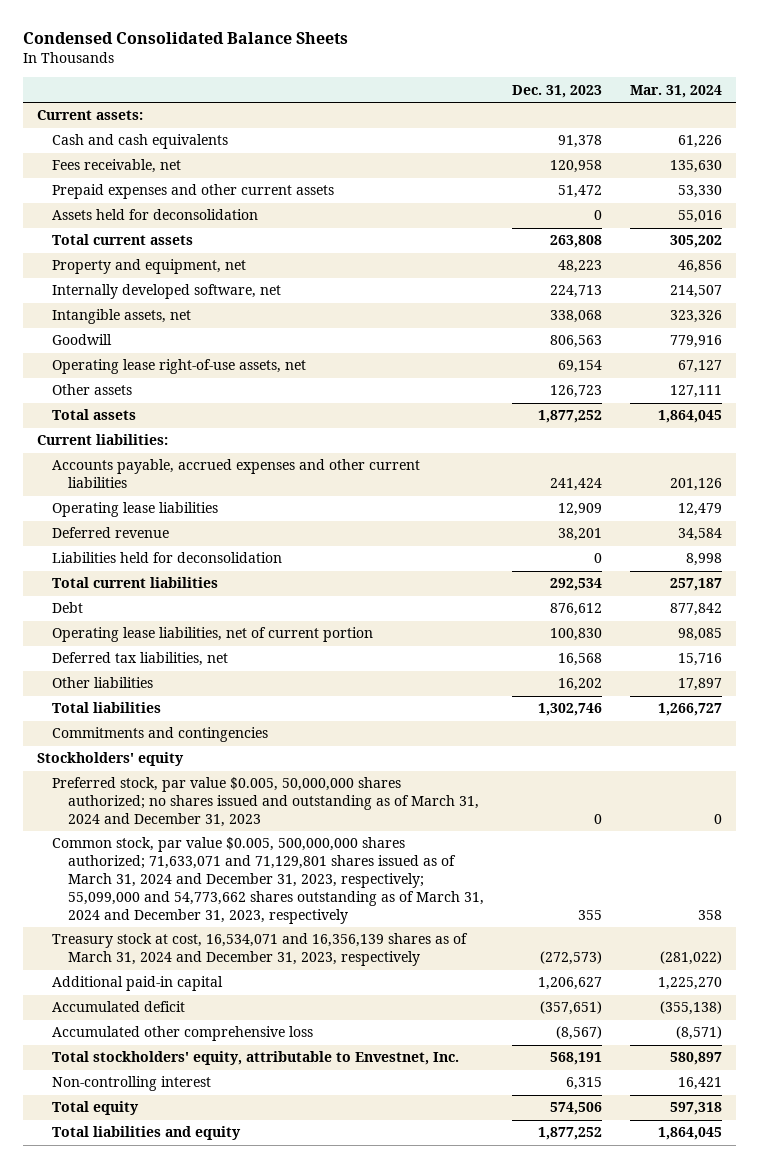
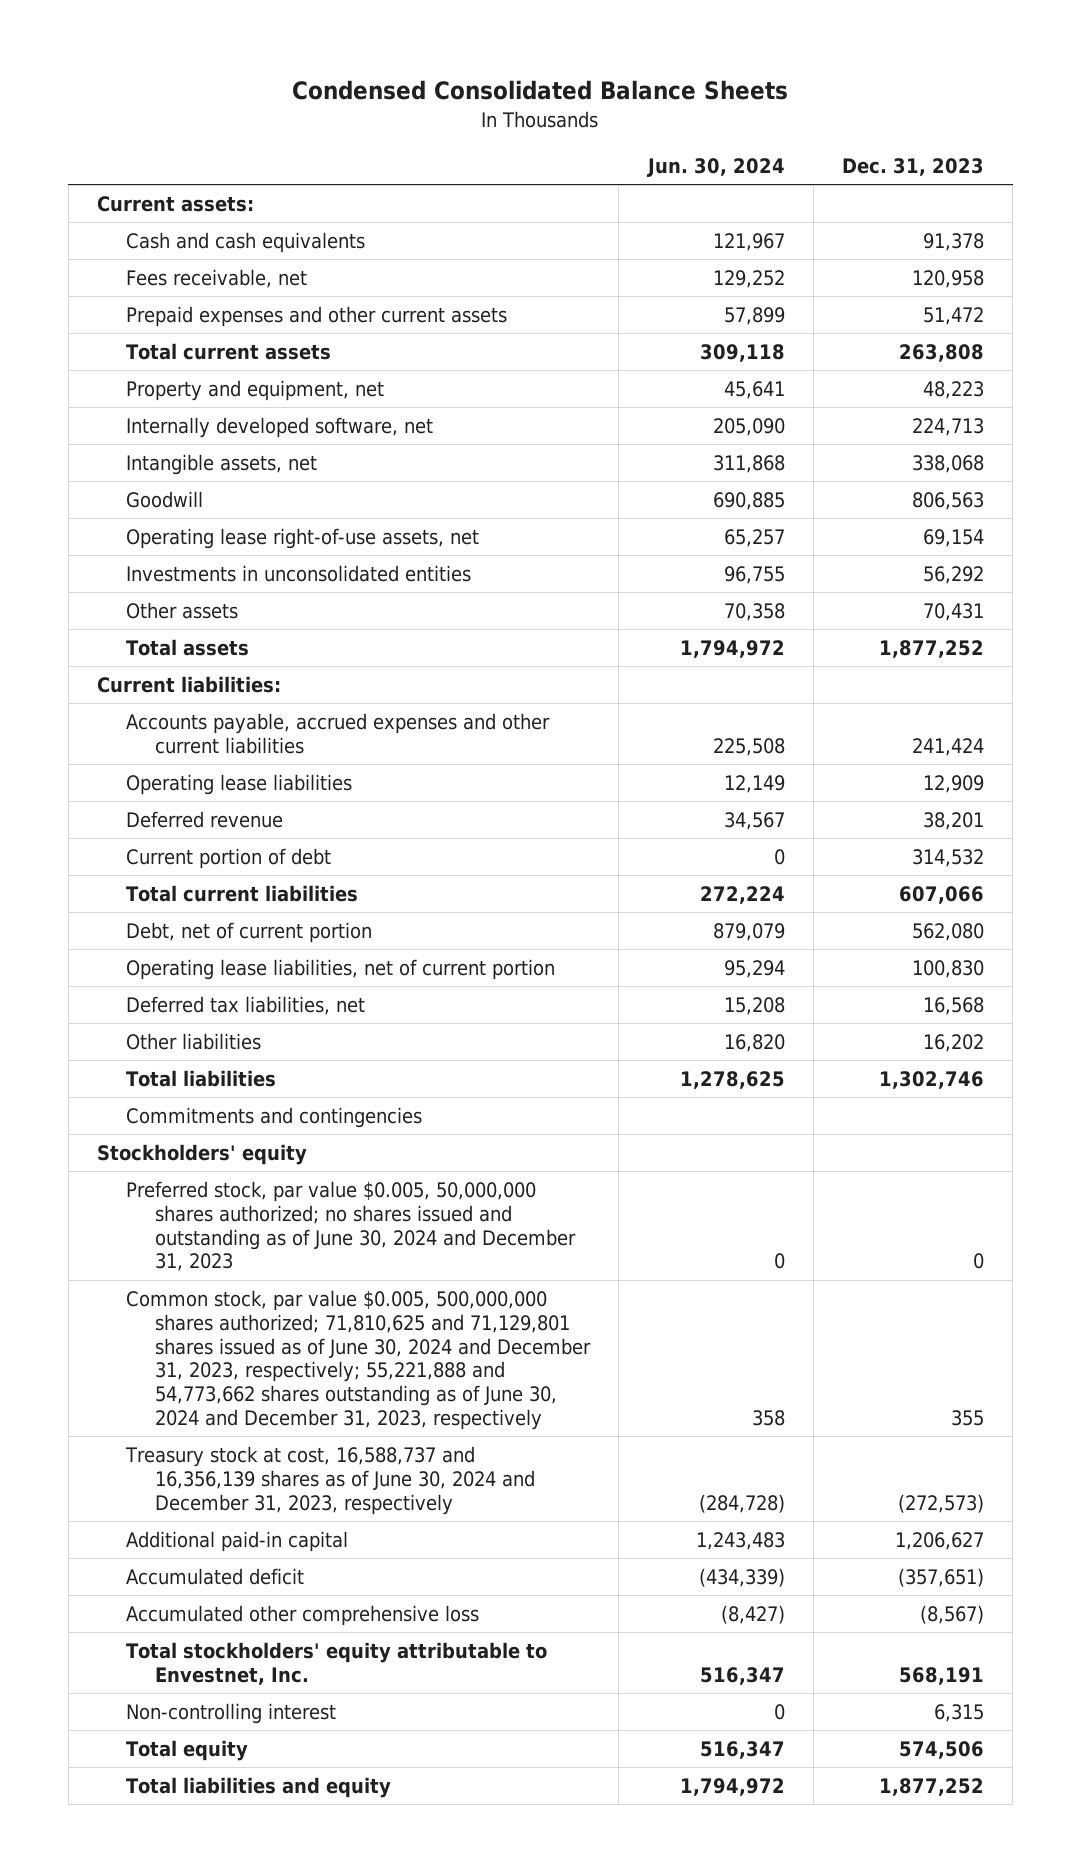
- | Dec. 31, 2023 | Mar. 31, 2024
+ | Jun. 30, 2024 | Dec. 31, 2023
- Assets held for deconsolidation | 0 | 55,016
- Other assets | 126,723 | 127,111
+ Investments in unconsolidated entities | 96,755 | 56,292
+ Other assets | 70,358 | 70,431
- Liabilities held for deconsolidation | 0 | 8,998
- Total current liabilities | 292,534 | 257,187
- Debt | 876,612 | 877,842
+ Current portion of debt | 0 | 314,532
+ Total current liabilities | 272,224 | 607,066
+ Debt, net of current portion | 879,079 | 562,080
- Preferred stock, par value $0.005, 50,000,000 shares authorized; no shares issued and outstanding as of March 31, 2024 and December 31, 2023 | 0 | 0
- Common stock, par value $0.005, 500,000,000 shares authorized; 71,633,071 and 71,129,801 shares issued as of March 31, 2024 and December 31, 2023, respectively; 55,099,000 and 54,773,662 shares outstanding as of March 31, 2024 and December 31, 2023, respectively | 355 | 358
- Treasury stock at cost, 16,534,071 and 16,356,139 shares as of March 31, 2024 and December 31, 2023, respectively | (272,573) | (281,022)
+ Preferred stock, par value $0.005, 50,000,000 shares authorized; no shares issued and outstanding as of June 30, 2024 and December 31, 2023 | 0 | 0
+ Common stock, par value $0.005, 500,000,000 shares authorized; 71,810,625 and 71,129,801 shares issued as of June 30, 2024 and December 31, 2023, respectively; 55,221,888 and 54,773,662 shares outstanding as of June 30, 2024 and December 31, 2023, respectively | 358 | 355
+ Treasury stock at cost, 16,588,737 and 16,356,139 shares as of June 30, 2024 and December 31, 2023, respectively | (284,728) | (272,573)
- Total stockholders' equity, attributable to Envestnet, Inc. | 568,191 | 580,897
+ Total stockholders' equity attributable to Envestnet, Inc. | 516,347 | 568,191

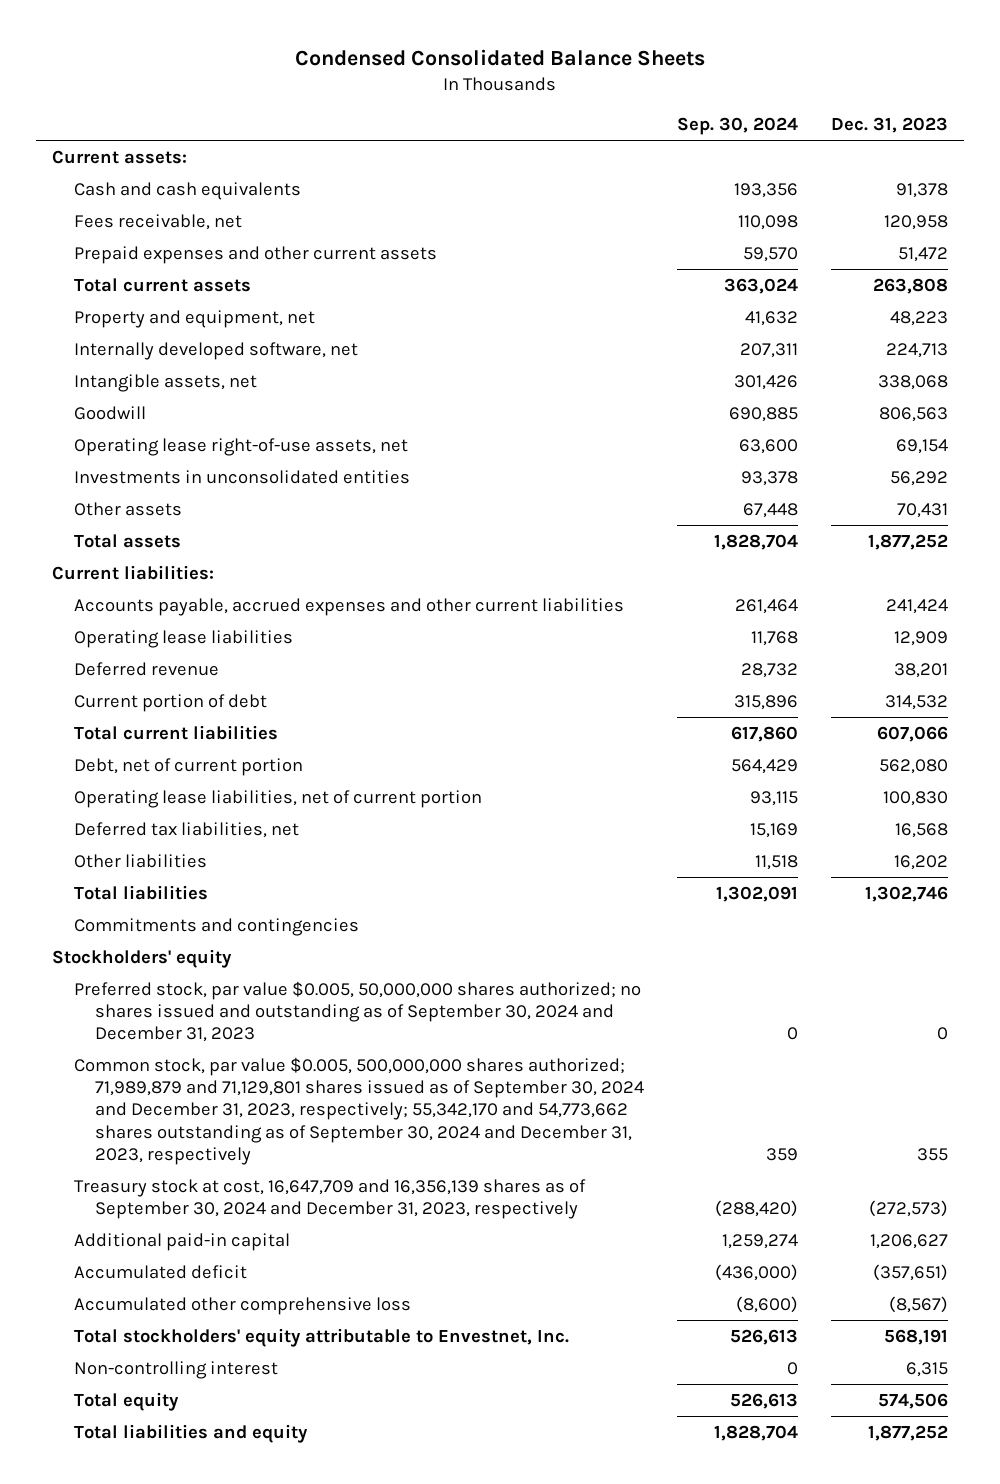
- | Jun. 30, 2024 | Dec. 31, 2023
+ | Sep. 30, 2024 | Dec. 31, 2023
- Preferred stock, par value $0.005, 50,000,000 shares authorized; no shares issued and outstanding as of June 30, 2024 and December 31, 2023 | 0 | 0
- Common stock, par value $0.005, 500,000,000 shares authorized; 71,810,625 and 71,129,801 shares issued as of June 30, 2024 and December 31, 2023, respectively; 55,221,888 and 54,773,662 shares outstanding as of June 30, 2024 and December 31, 2023, respectively | 358 | 355
- Treasury stock at cost, 16,588,737 and 16,356,139 shares as of June 30, 2024 and December 31, 2023, respectively | (284,728) | (272,573)
+ Preferred stock, par value $0.005, 50,000,000 shares authorized; no shares issued and outstanding as of September 30, 2024 and December 31, 2023 | 0 | 0
+ Common stock, par value $0.005, 500,000,000 shares authorized; 71,989,879 and 71,129,801 shares issued as of September 30, 2024 and December 31, 2023, respectively; 55,342,170 and 54,773,662 shares outstanding as of September 30, 2024 and December 31, 2023, respectively | 359 | 355
+ Treasury stock at cost, 16,647,709 and 16,356,139 shares as of September 30, 2024 and December 31, 2023, respectively | (288,420) | (272,573)

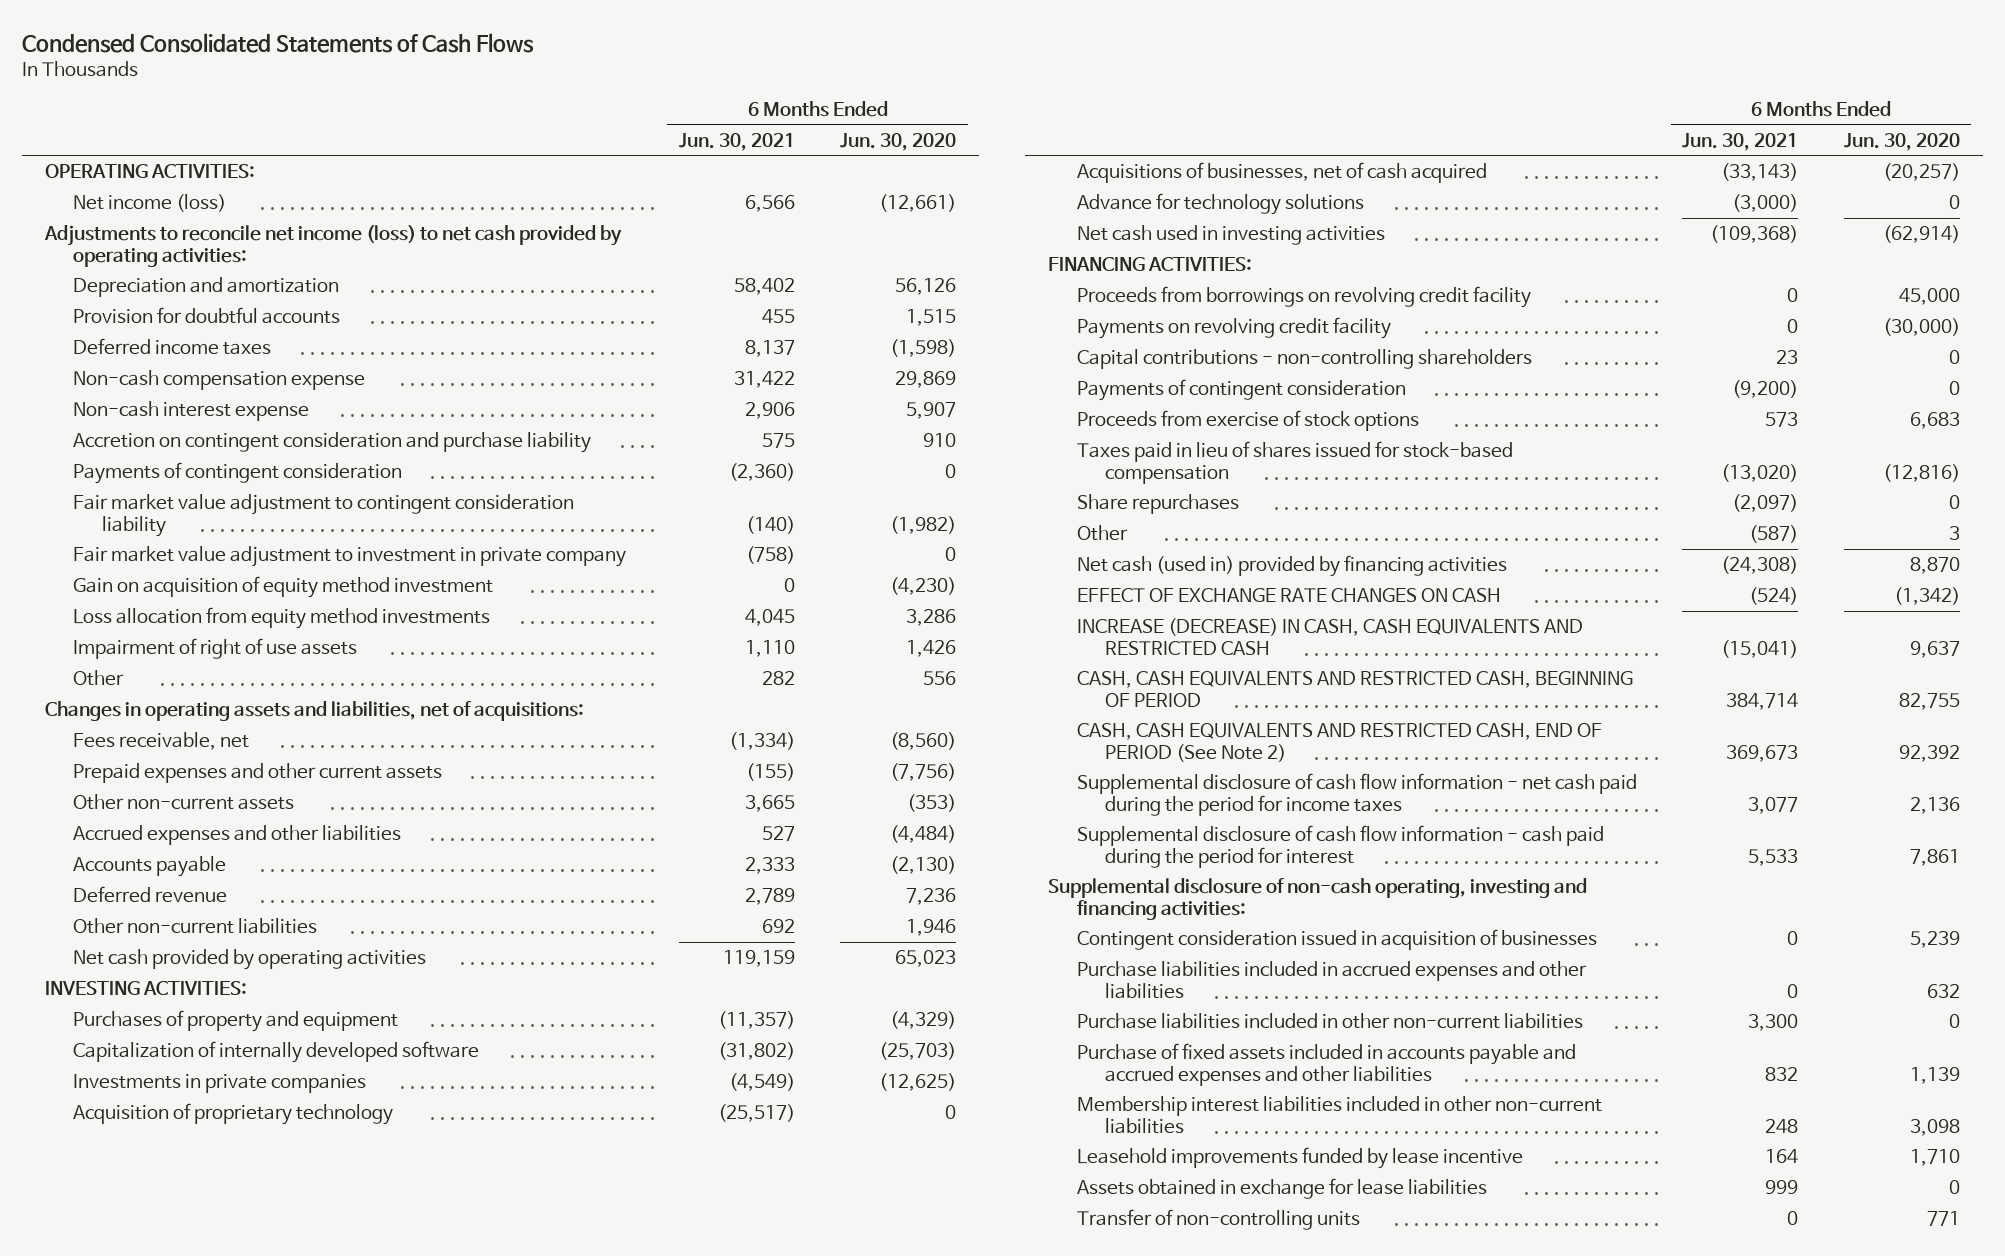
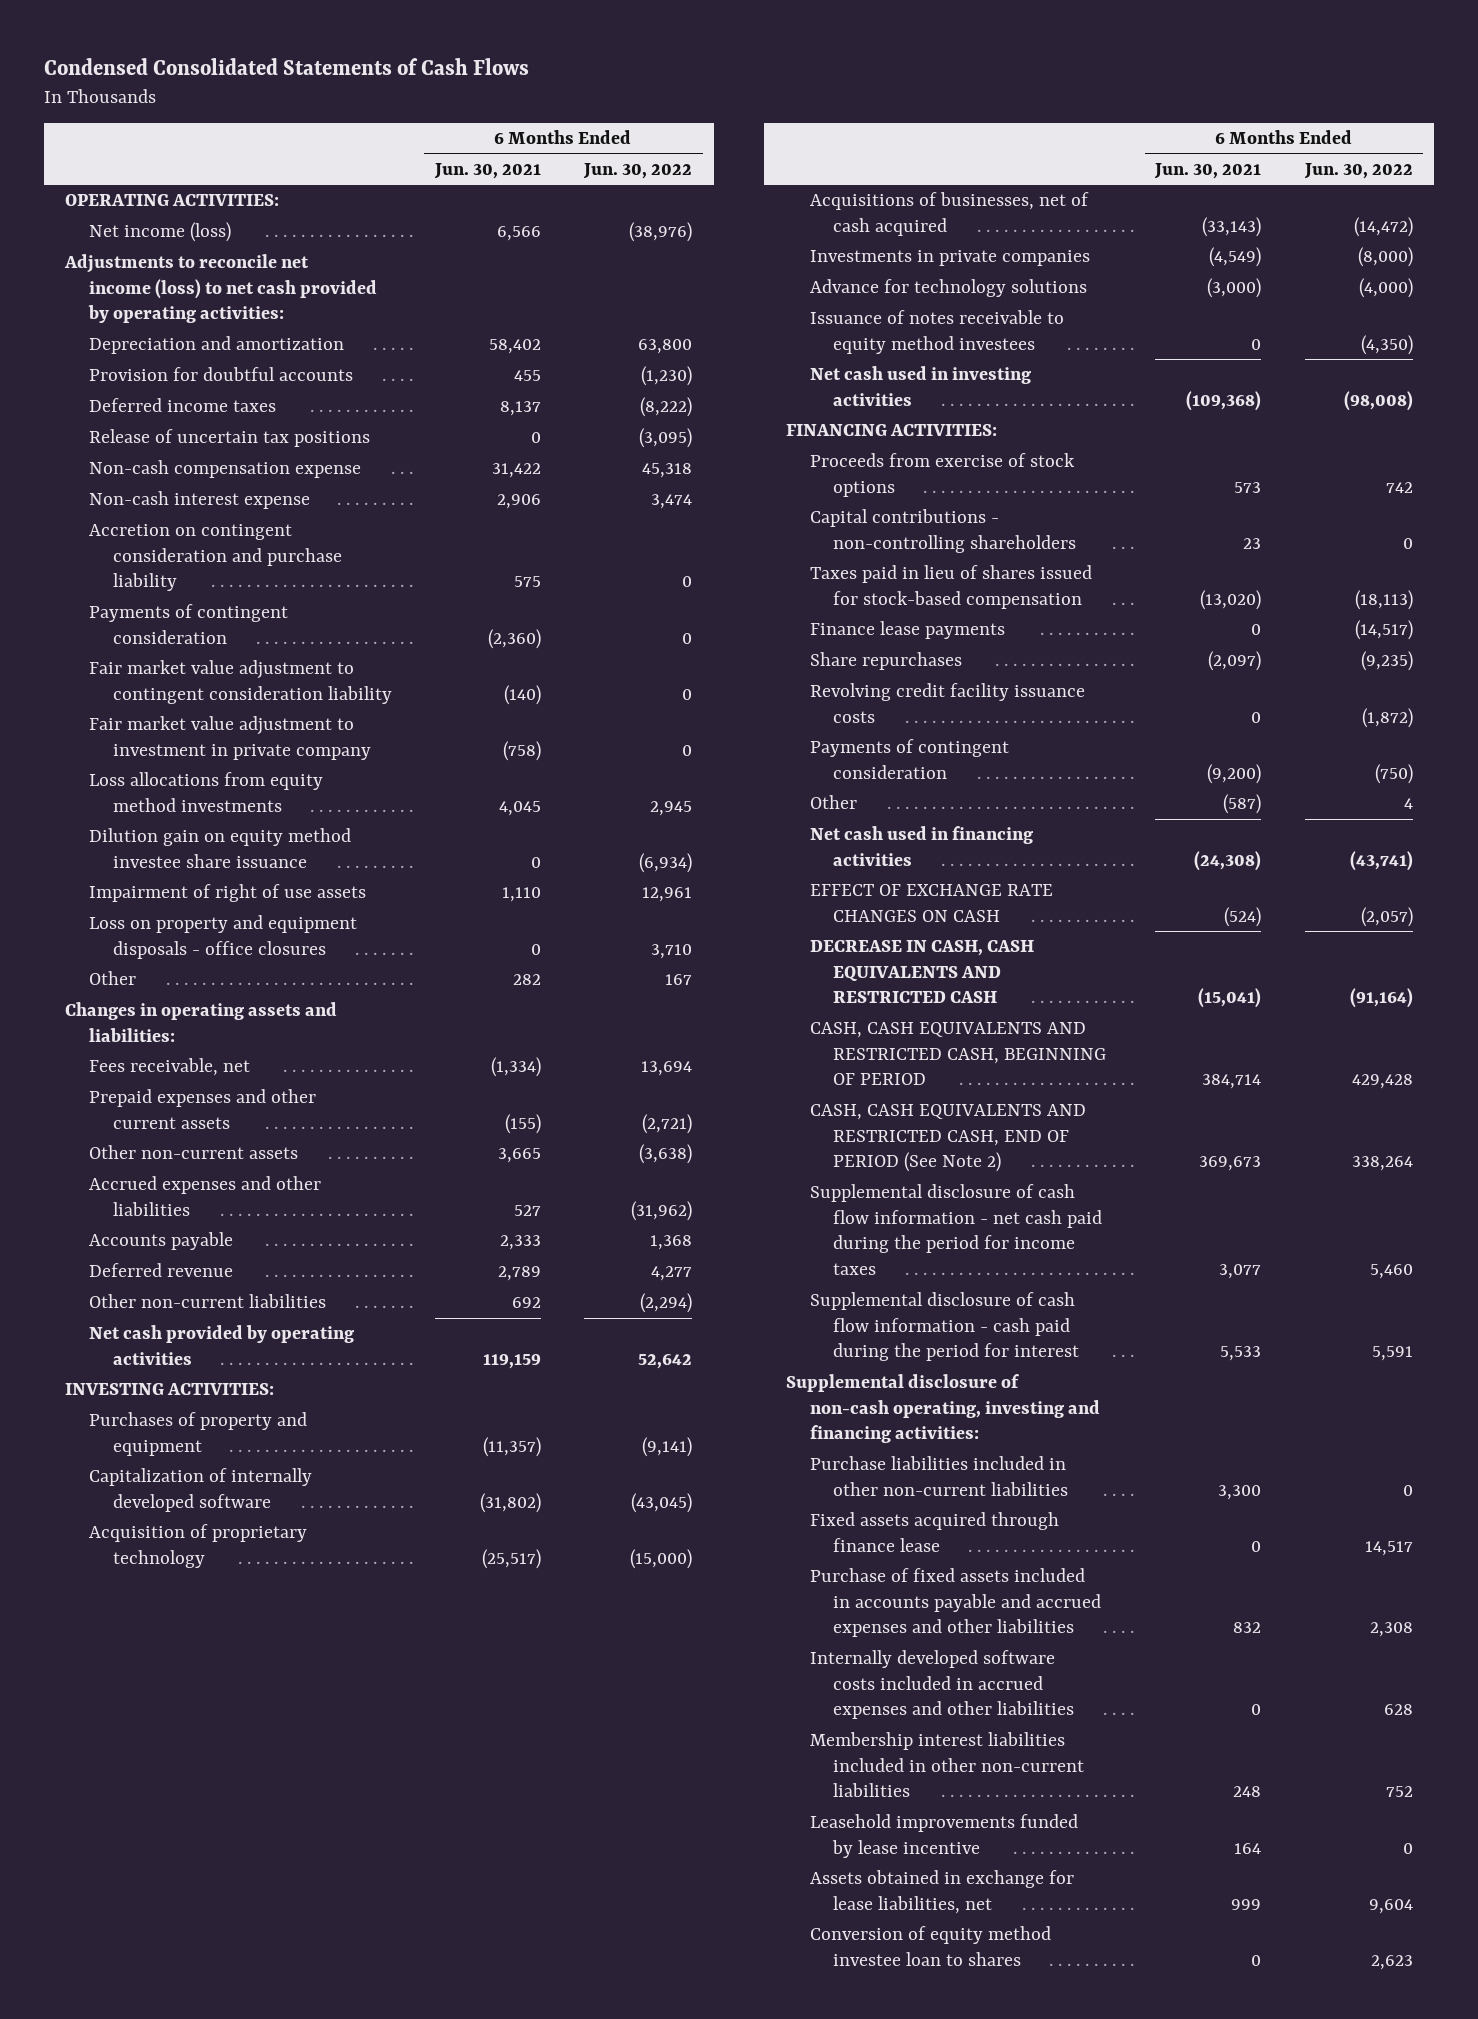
- | 6 Months Ended Jun. 30, 2021 | 6 Months Ended Jun. 30, 2020
+ | 6 Months Ended Jun. 30, 2021 | 6 Months Ended Jun. 30, 2022
+ Release of uncertain tax positions | 0 | (3,095)
- Gain on acquisition of equity method investment | 0 | (4,230)
- Loss allocation from equity method investments | 4,045 | 3,286
+ Loss allocations from equity method investments | 4,045 | 2,945
+ Dilution gain on equity method investee share issuance | 0 | (6,934)
+ Loss on property and equipment disposals - office closures | 0 | 3,710
- Changes in operating assets and liabilities, net of acquisitions:
+ Changes in operating assets and liabilities:
moved down: Investments in private companies | (4,549) | (8,000)
+ Issuance of notes receivable to equity method investees | 0 | (4,350)
- Proceeds from borrowings on revolving credit facility | 0 | 45,000
- Payments on revolving credit facility | 0 | (30,000)
moved down: Capital contributions - non-controlling shareholders | 23 | 0
+ Finance lease payments | 0 | (14,517)
+ Revolving credit facility issuance costs | 0 | (1,872)
moved down: Payments of contingent consideration | (9,200) | (750)
- Net cash (used in) provided by financing activities | (24,308) | 8,870
+ Net cash used in financing activities | (24,308) | (43,741)
- INCREASE (DECREASE) IN CASH, CASH EQUIVALENTS AND RESTRICTED CASH | (15,041) | 9,637
+ DECREASE IN CASH, CASH EQUIVALENTS AND RESTRICTED CASH | (15,041) | (91,164)
- Contingent consideration issued in acquisition of businesses | 0 | 5,239
- Purchase liabilities included in accrued expenses and other liabilities | 0 | 632
+ Fixed assets acquired through finance lease | 0 | 14,517
+ Internally developed software costs included in accrued expenses and other liabilities | 0 | 628
- Assets obtained in exchange for lease liabilities | 999 | 0
- Transfer of non-controlling units | 0 | 771
+ Assets obtained in exchange for lease liabilities, net | 999 | 9,604
+ Conversion of equity method investee loan to shares | 0 | 2,623

